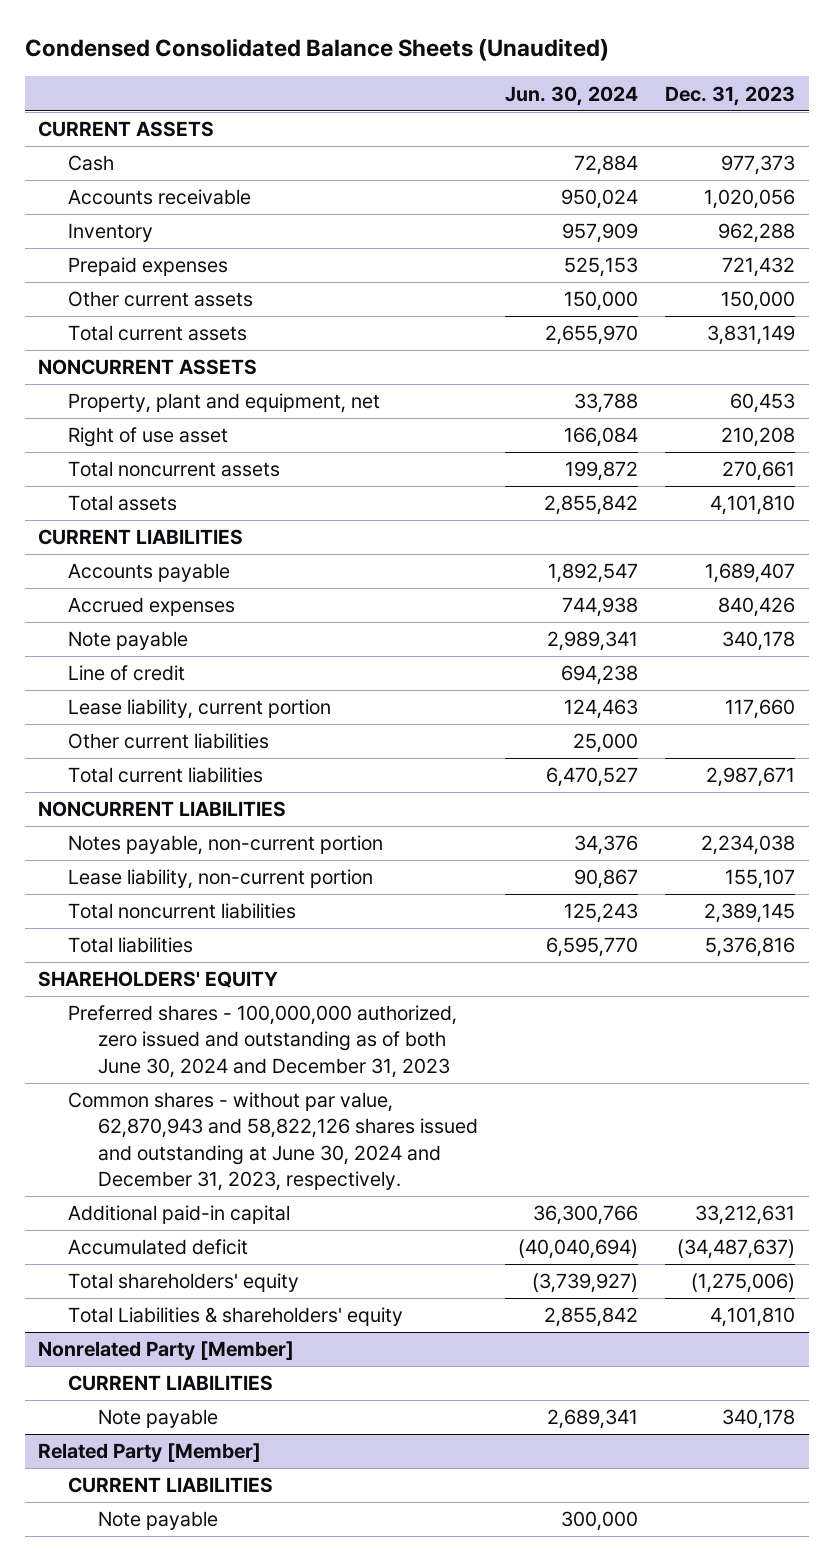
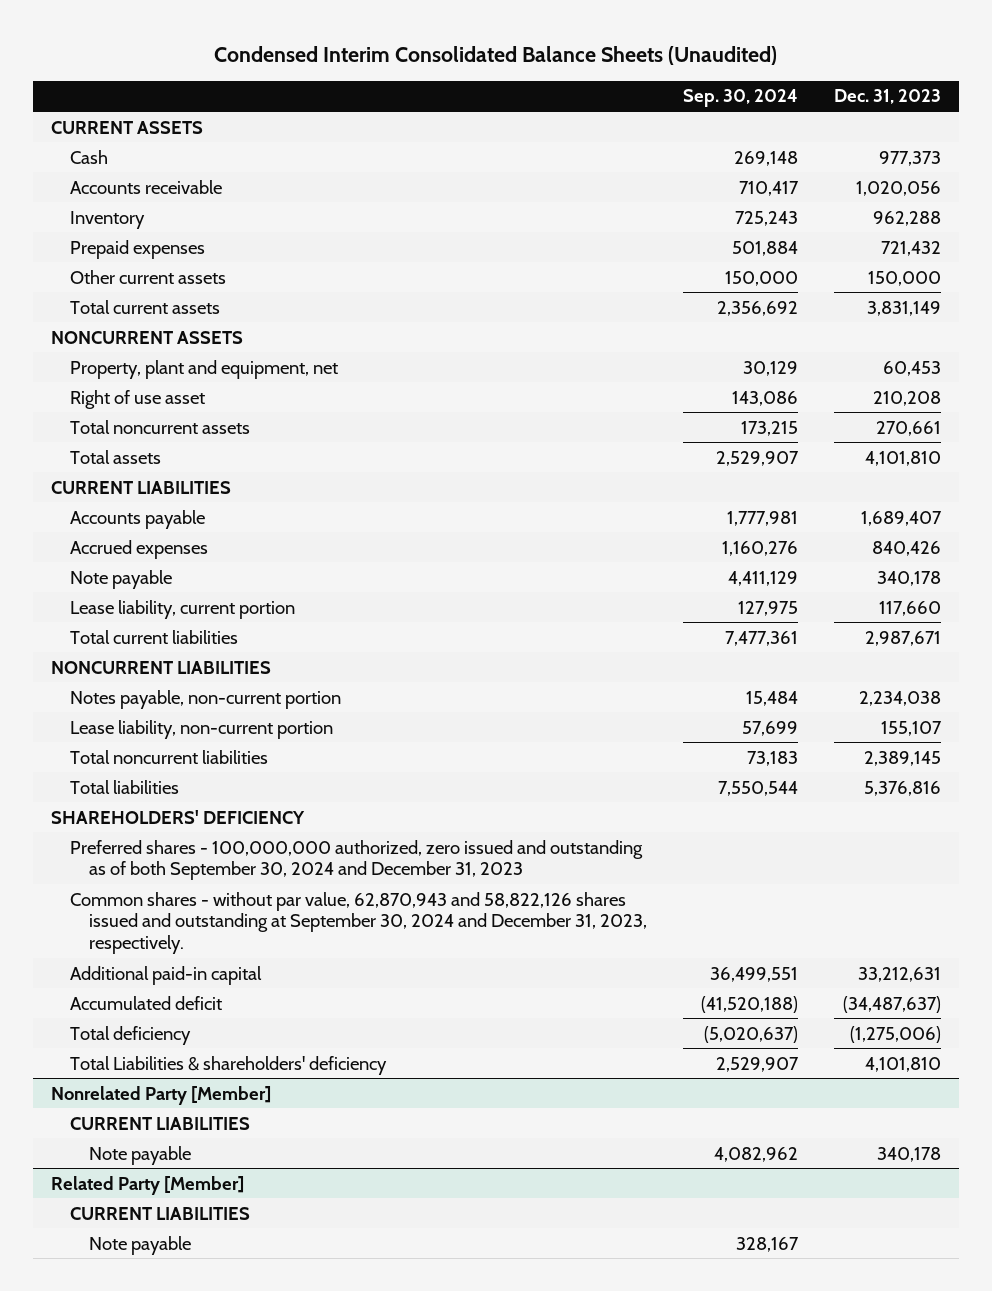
- Condensed Consolidated Balance Sheets (Unaudited)
+ Condensed Interim Consolidated Balance Sheets (Unaudited)
- | Jun. 30, 2024 | Dec. 31, 2023
+ | Sep. 30, 2024 | Dec. 31, 2023
- Line of credit | 694,238 |
- Other current liabilities | 25,000 |
- SHAREHOLDERS' EQUITY
- Preferred shares - 100,000,000 authorized, zero issued and outstanding as of both June 30, 2024 and December 31, 2023
- Common shares - without par value, 62,870,943 and 58,822,126 shares issued and outstanding at June 30, 2024 and December 31, 2023, respectively.
+ SHAREHOLDERS' DEFICIENCY
+ Preferred shares - 100,000,000 authorized, zero issued and outstanding as of both September 30, 2024 and December 31, 2023
+ Common shares - without par value, 62,870,943 and 58,822,126 shares issued and outstanding at September 30, 2024 and December 31, 2023, respectively.
- Total shareholders' equity | (3,739,927) | (1,275,006)
- Total Liabilities & shareholders' equity | 2,855,842 | 4,101,810
+ Total deficiency | (5,020,637) | (1,275,006)
+ Total Liabilities & shareholders' deficiency | 2,529,907 | 4,101,810

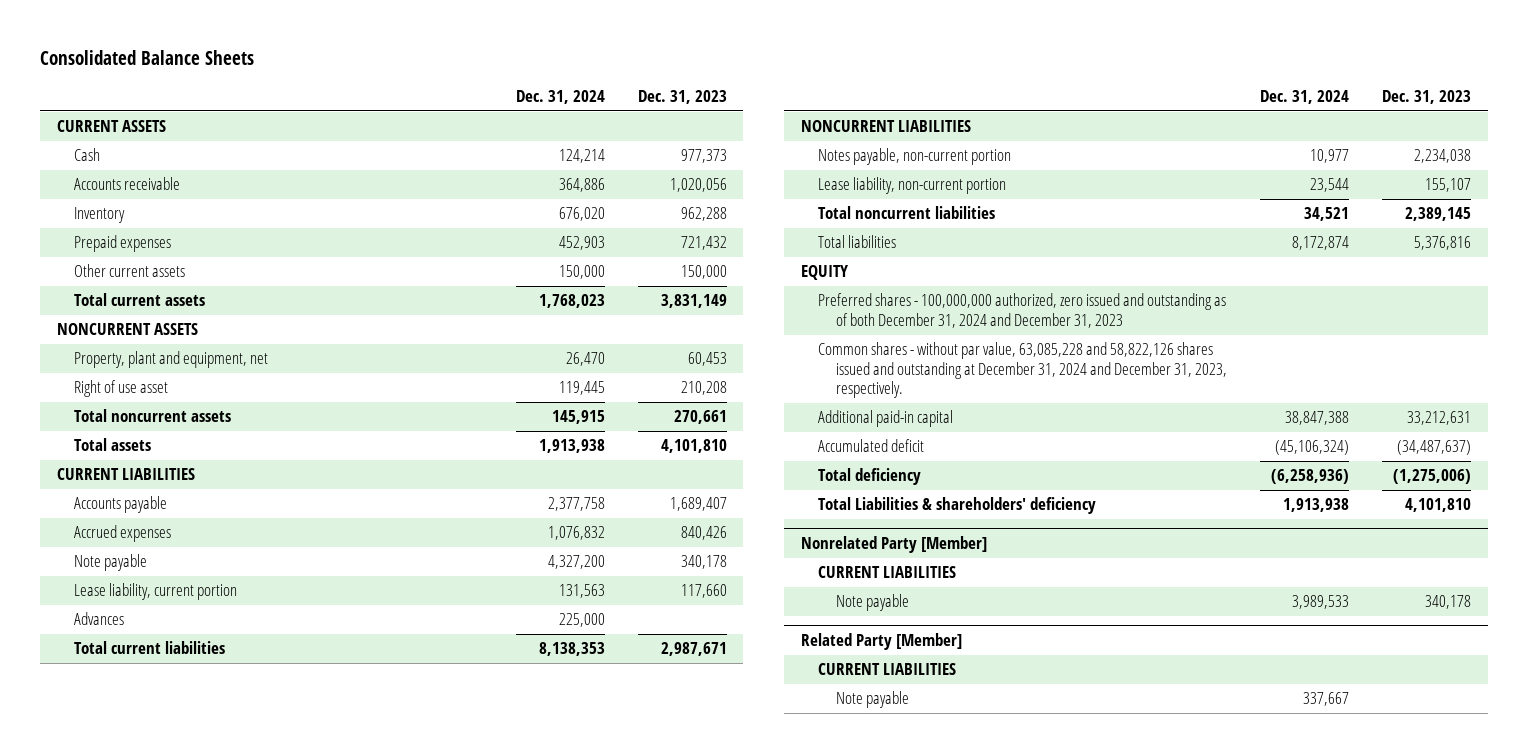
- Condensed Interim Consolidated Balance Sheets (Unaudited)
+ Consolidated Balance Sheets
- | Sep. 30, 2024 | Dec. 31, 2023
+ | Dec. 31, 2024 | Dec. 31, 2023
+ Advances | 225,000 |
- SHAREHOLDERS' DEFICIENCY
- Preferred shares - 100,000,000 authorized, zero issued and outstanding as of both September 30, 2024 and December 31, 2023
- Common shares - without par value, 62,870,943 and 58,822,126 shares issued and outstanding at September 30, 2024 and December 31, 2023, respectively.
+ EQUITY
+ Preferred shares - 100,000,000 authorized, zero issued and outstanding as of both December 31, 2024 and December 31, 2023
+ Common shares - without par value, 63,085,228 and 58,822,126 shares issued and outstanding at December 31, 2024 and December 31, 2023, respectively.

